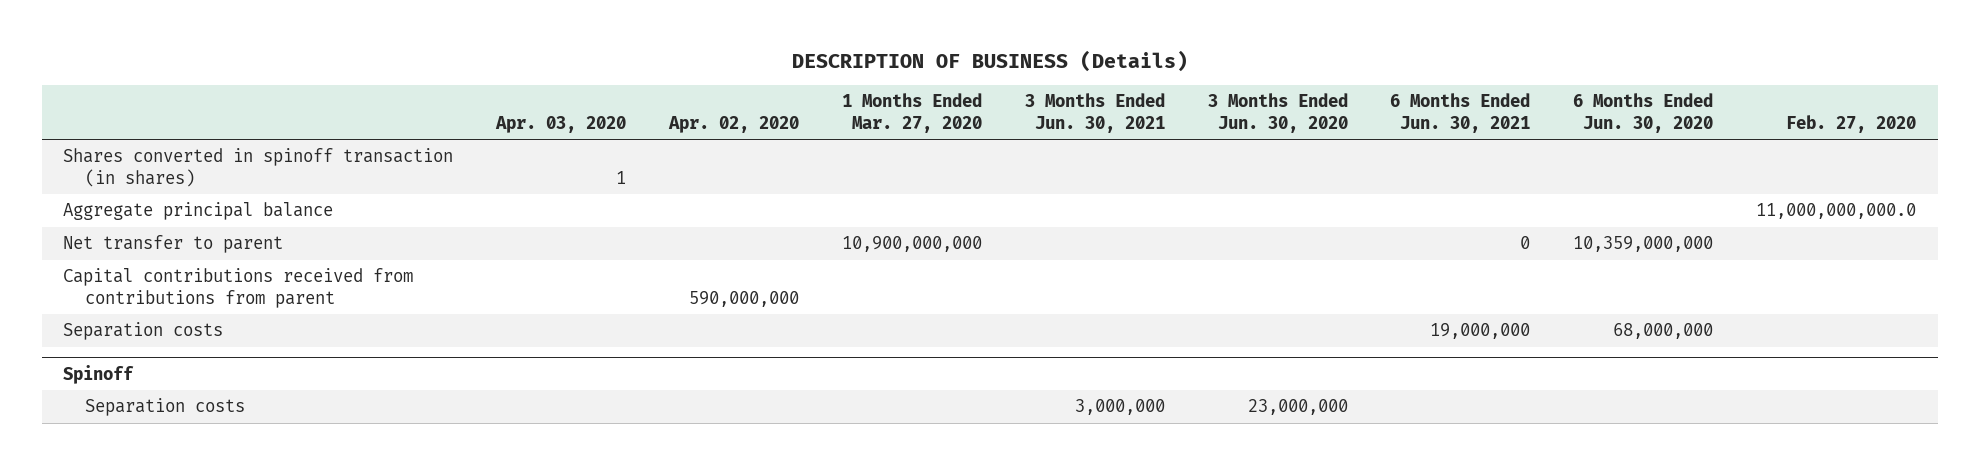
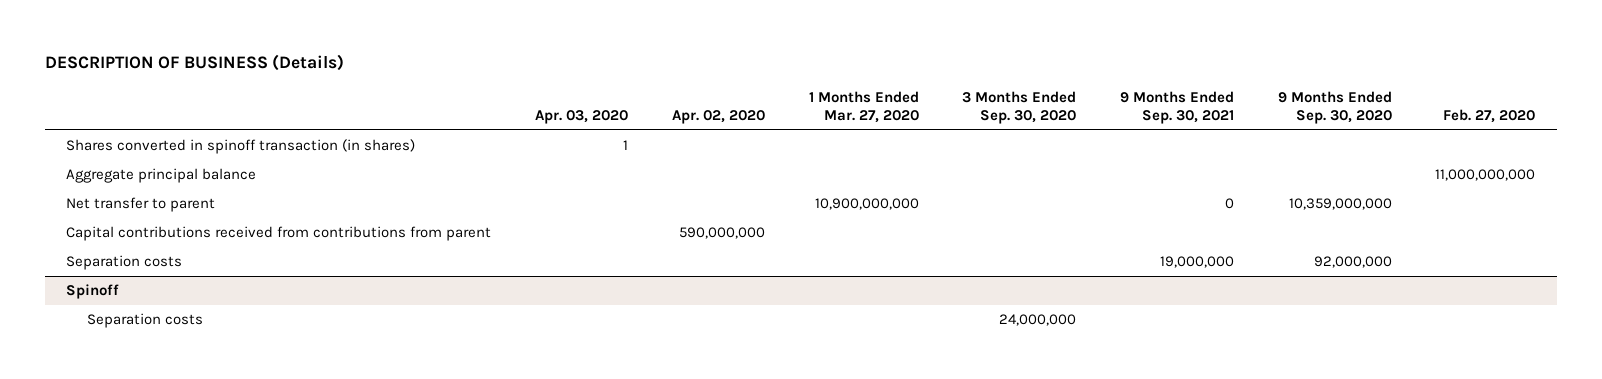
- | Apr. 03, 2020 | Apr. 02, 2020 | 1 Months Ended Mar. 27, 2020 | 3 Months Ended Jun. 30, 2021 | 3 Months Ended Jun. 30, 2020 | 6 Months Ended Jun. 30, 2021 | 6 Months Ended Jun. 30, 2020 | Feb. 27, 2020
+ | Apr. 03, 2020 | Apr. 02, 2020 | 1 Months Ended Mar. 27, 2020 | 3 Months Ended Sep. 30, 2020 | 9 Months Ended Sep. 30, 2021 | 9 Months Ended Sep. 30, 2020 | Feb. 27, 2020
- Aggregate principal balance | | | | | | | | 11,000,000,000.0
+ Aggregate principal balance | | | | | | | 11,000,000,000

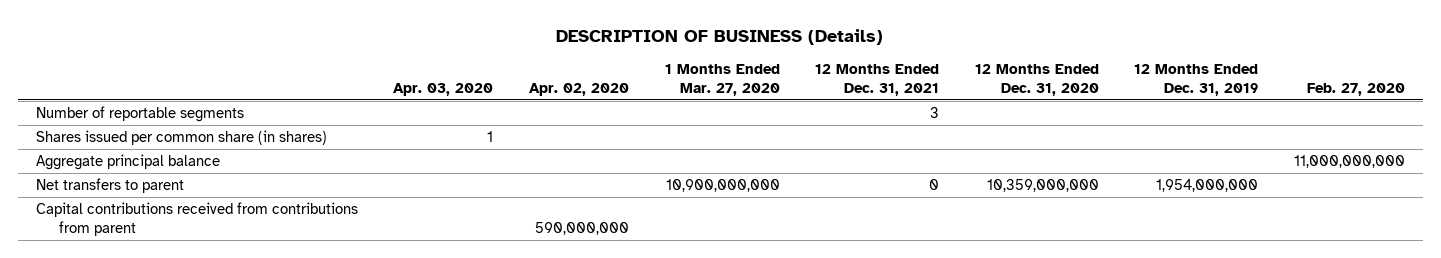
- | Apr. 03, 2020 | Apr. 02, 2020 | 1 Months Ended Mar. 27, 2020 | 3 Months Ended Sep. 30, 2020 | 9 Months Ended Sep. 30, 2021 | 9 Months Ended Sep. 30, 2020 | Feb. 27, 2020
+ | Apr. 03, 2020 | Apr. 02, 2020 | 1 Months Ended Mar. 27, 2020 | 12 Months Ended Dec. 31, 2021 | 12 Months Ended Dec. 31, 2020 | 12 Months Ended Dec. 31, 2019 | Feb. 27, 2020
- Shares converted in spinoff transaction (in shares) | 1 | | | | | |
+ Number of reportable segments | | | | 3 | | |
+ Shares issued per common share (in shares) | 1 | | | | | |
- Net transfer to parent | | | 10,900,000,000 | | 0 | 10,359,000,000 |
+ Net transfers to parent | | | 10,900,000,000 | 0 | 10,359,000,000 | 1,954,000,000 |
- Separation costs | | | | | 19,000,000 | 92,000,000 |
- Spinoff
- Separation costs | | | | 24,000,000 | | |

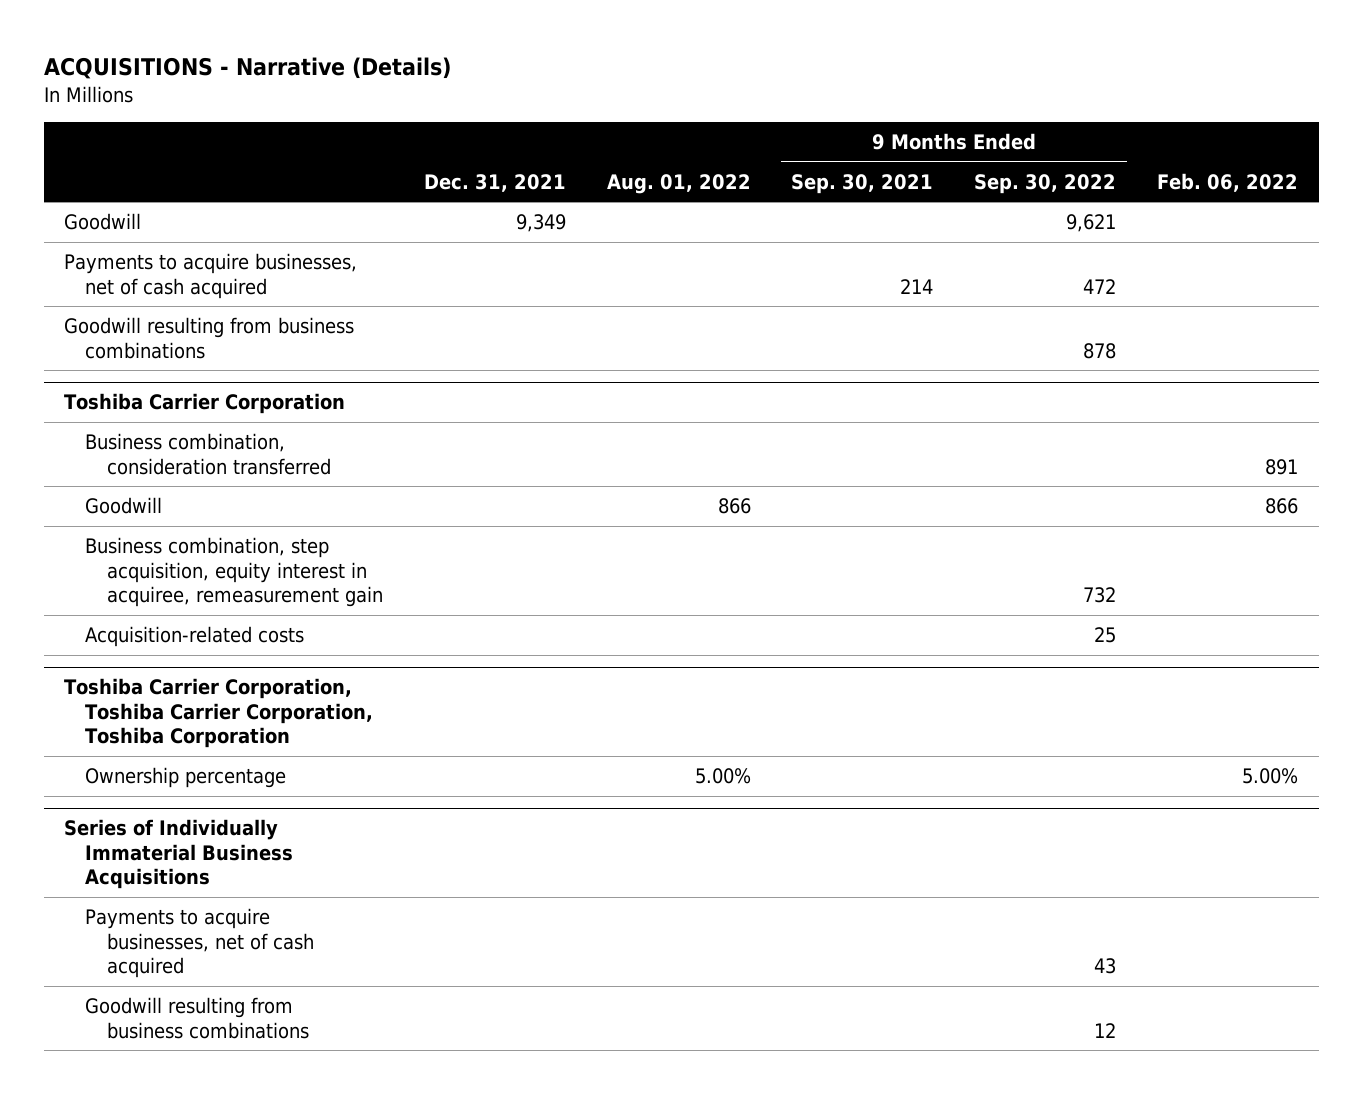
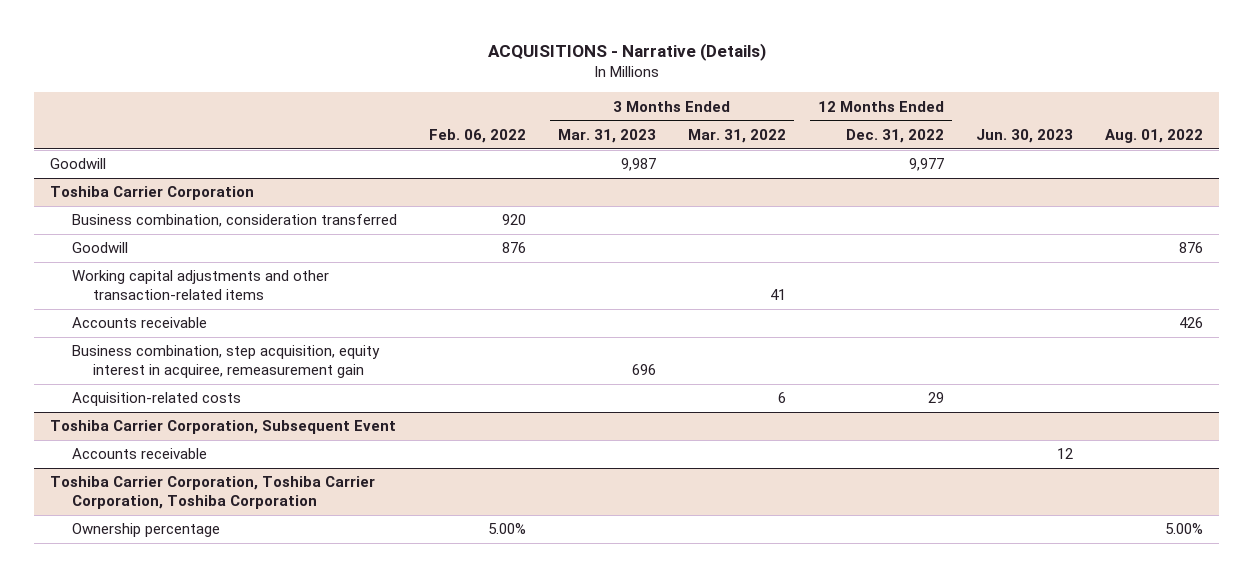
- | Dec. 31, 2021 | Aug. 01, 2022 | 9 Months Ended Sep. 30, 2021 | 9 Months Ended Sep. 30, 2022 | Feb. 06, 2022
+ | Feb. 06, 2022 | 3 Months Ended Mar. 31, 2023 | 3 Months Ended Mar. 31, 2022 | 12 Months Ended Dec. 31, 2022 | Jun. 30, 2023 | Aug. 01, 2022
- Payments to acquire businesses, net of cash acquired | | | 214 | 472 |
- Goodwill resulting from business combinations | | | | 878 |
@ Toshiba Carrier Corporation
- Business combination, consideration transferred | | | | | 891
- Goodwill | | 866 | | | 866
+ Business combination, consideration transferred | 920 | | | | |
+ Goodwill | 876 | | | | | 876
+ Working capital adjustments and other transaction-related items | | | 41 | | |
+ Accounts receivable | | | | | | 426
+ Toshiba Carrier Corporation, Subsequent Event
+ Accounts receivable | | | | | 12 |
- Series of Individually Immaterial Business Acquisitions
- Payments to acquire businesses, net of cash acquired | | | | 43 |
- Goodwill resulting from business combinations | | | | 12 |

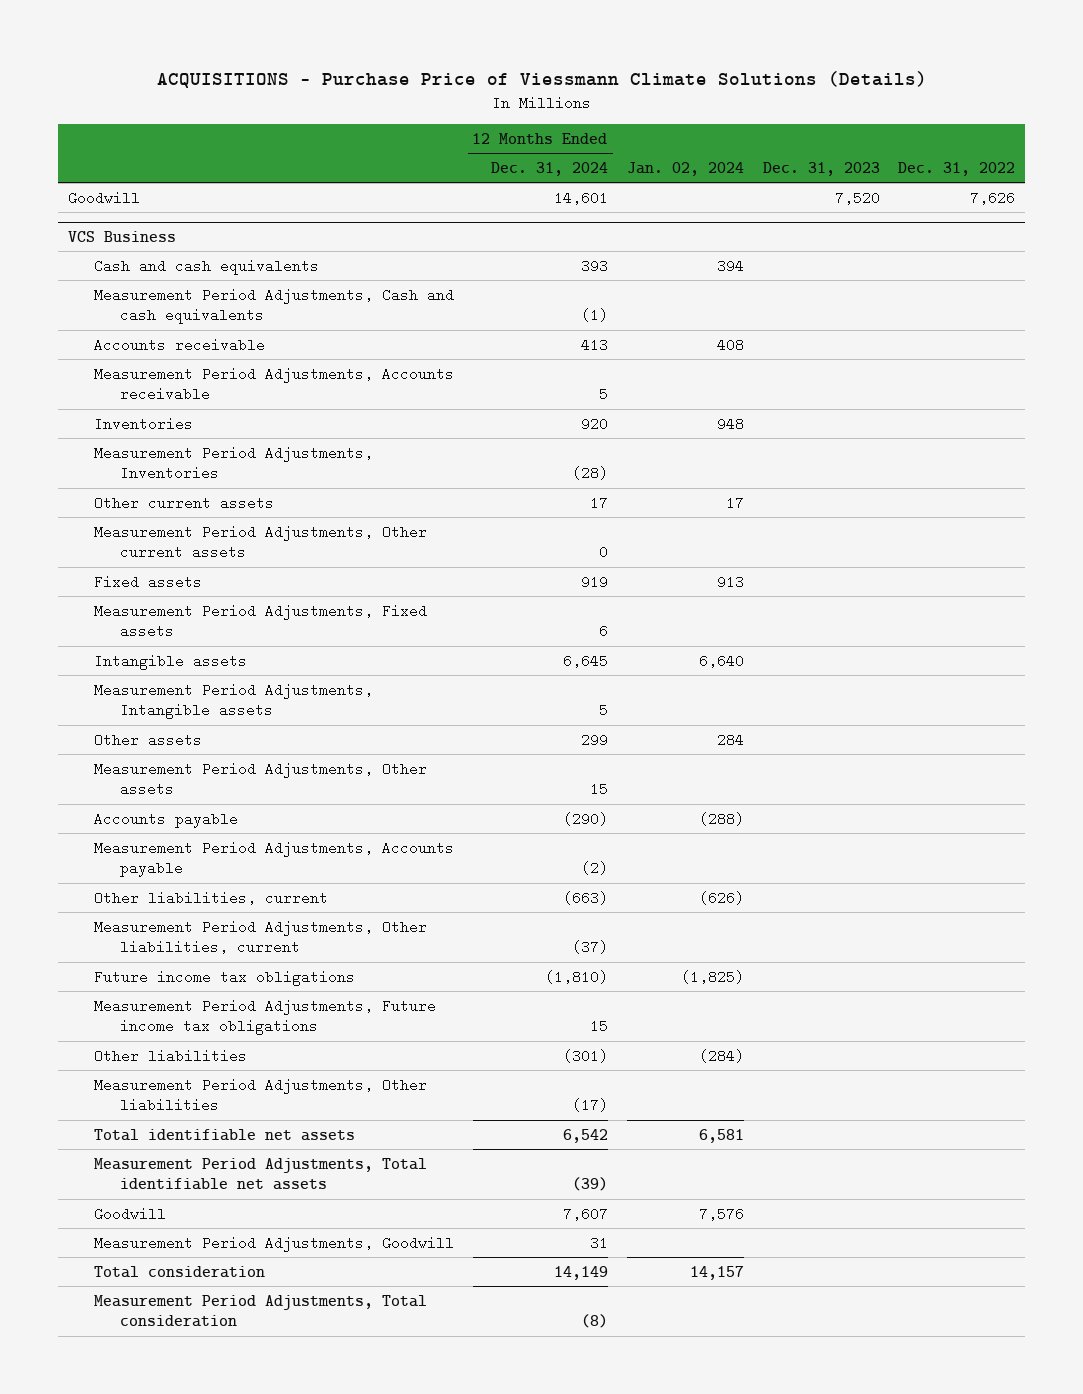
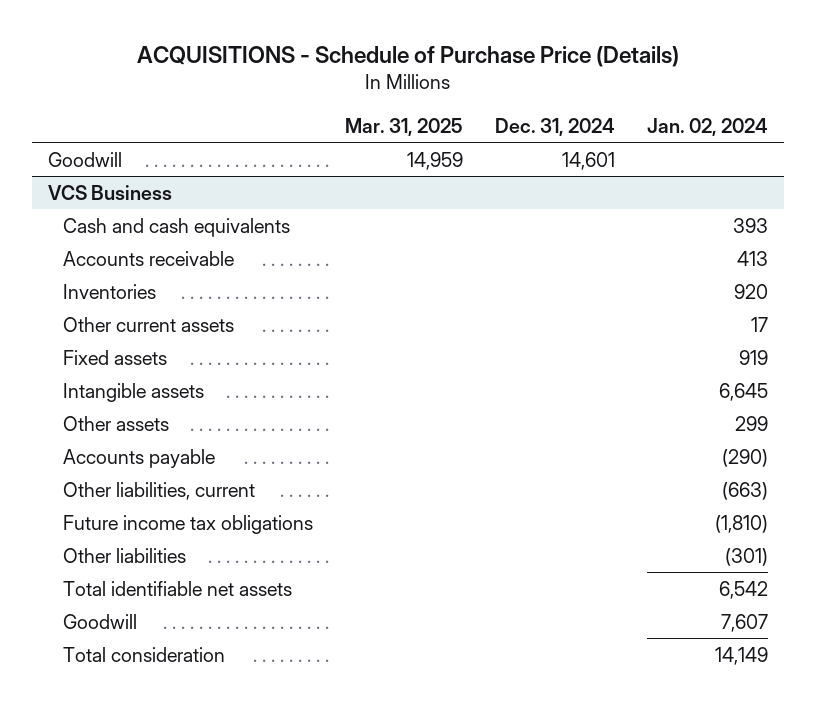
- ACQUISITIONS - Purchase Price of Viessmann Climate Solutions (Details)
+ ACQUISITIONS - Schedule of Purchase Price (Details)
- | 12 Months Ended Dec. 31, 2024 | Jan. 02, 2024 | Dec. 31, 2023 | Dec. 31, 2022
+ | Mar. 31, 2025 | Dec. 31, 2024 | Jan. 02, 2024
@ VCS Business
- Cash and cash equivalents | 393 | 394 | |
- Measurement Period Adjustments, Cash and cash equivalents | (1) | | |
- Accounts receivable | 413 | 408 | |
- Measurement Period Adjustments, Accounts receivable | 5 | | |
- Inventories | 920 | 948 | |
- Measurement Period Adjustments, Inventories | (28) | | |
+ Cash and cash equivalents | | | 393
+ Accounts receivable | | | 413
+ Inventories | | | 920
- Measurement Period Adjustments, Other current assets | 0 | | |
- Fixed assets | 919 | 913 | |
- Measurement Period Adjustments, Fixed assets | 6 | | |
- Intangible assets | 6,645 | 6,640 | |
- Measurement Period Adjustments, Intangible assets | 5 | | |
- Other assets | 299 | 284 | |
- Measurement Period Adjustments, Other assets | 15 | | |
- Accounts payable | (290) | (288) | |
- Measurement Period Adjustments, Accounts payable | (2) | | |
- Other liabilities, current | (663) | (626) | |
- Measurement Period Adjustments, Other liabilities, current | (37) | | |
- Future income tax obligations | (1,810) | (1,825) | |
- Measurement Period Adjustments, Future income tax obligations | 15 | | |
- Other liabilities | (301) | (284) | |
- Measurement Period Adjustments, Other liabilities | (17) | | |
- Total identifiable net assets | 6,542 | 6,581 | |
- Measurement Period Adjustments, Total identifiable net assets | (39) | | |
- Goodwill | 7,607 | 7,576 | |
- Measurement Period Adjustments, Goodwill | 31 | | |
- Total consideration | 14,149 | 14,157 | |
- Measurement Period Adjustments, Total consideration | (8) | | |
+ Fixed assets | | | 919
+ Intangible assets | | | 6,645
+ Other assets | | | 299
+ Accounts payable | | | (290)
+ Other liabilities, current | | | (663)
+ Future income tax obligations | | | (1,810)
+ Other liabilities | | | (301)
+ Total identifiable net assets | | | 6,542
+ Goodwill | | | 7,607
+ Total consideration | | | 14,149

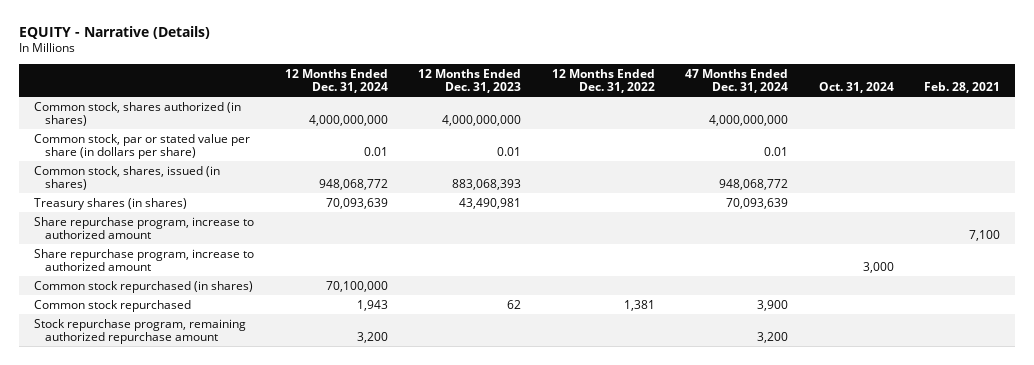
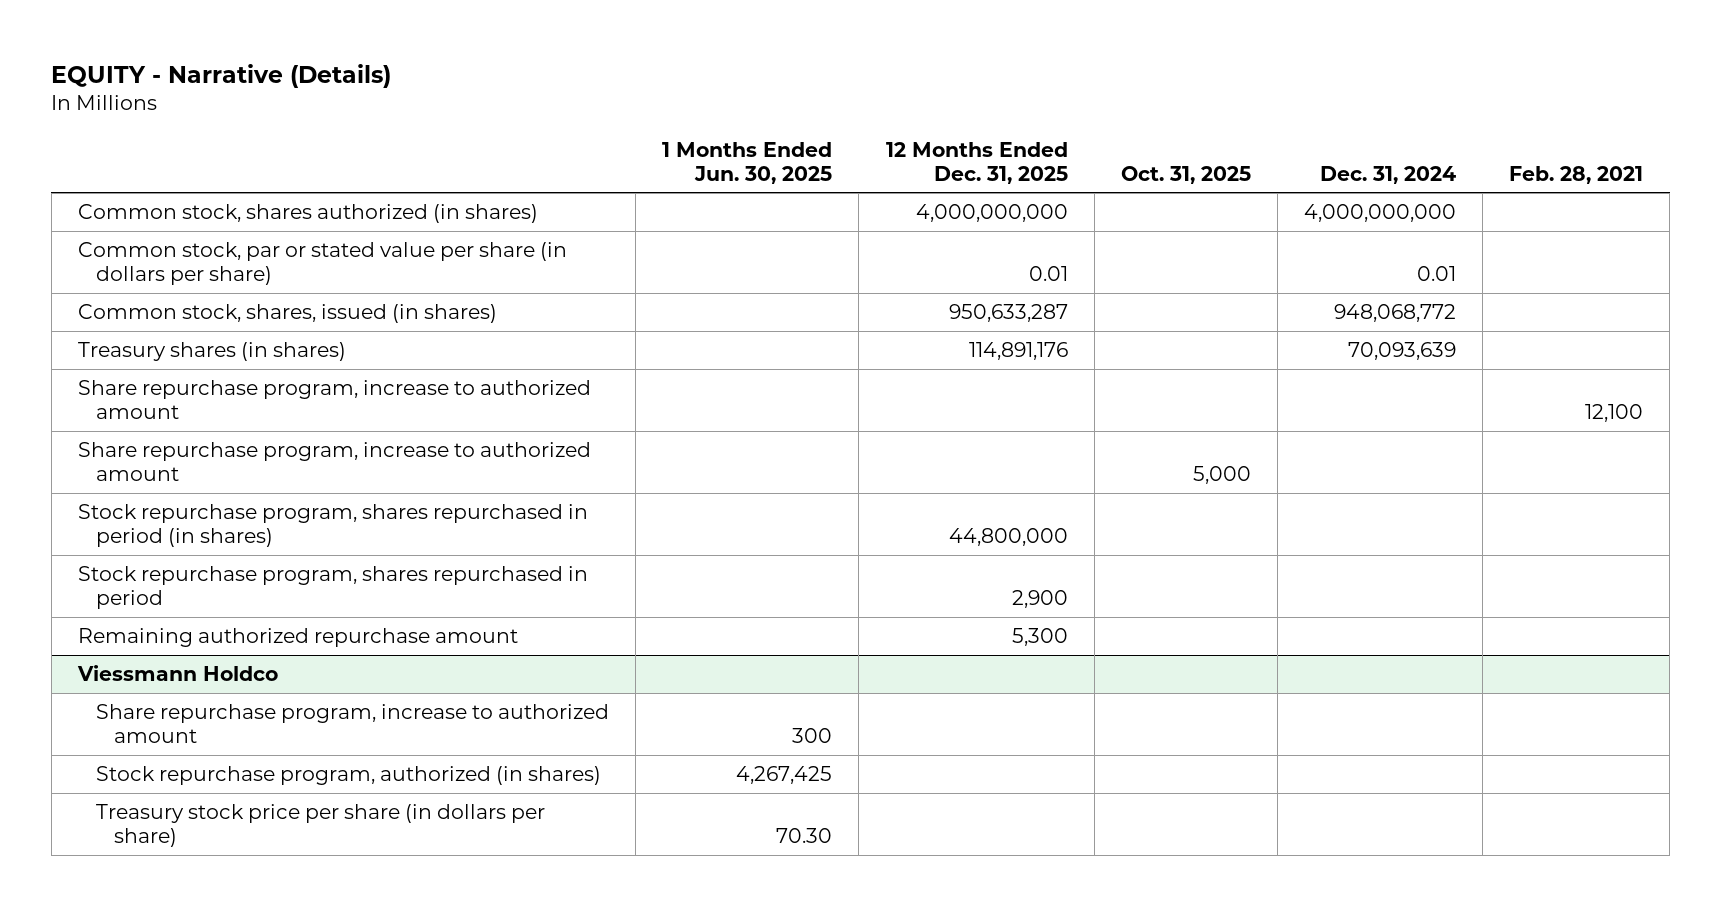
- | 12 Months Ended Dec. 31, 2024 | 12 Months Ended Dec. 31, 2023 | 12 Months Ended Dec. 31, 2022 | 47 Months Ended Dec. 31, 2024 | Oct. 31, 2024 | Feb. 28, 2021
+ | 1 Months Ended Jun. 30, 2025 | 12 Months Ended Dec. 31, 2025 | Oct. 31, 2025 | Dec. 31, 2024 | Feb. 28, 2021
- Share repurchase program, increase to authorized amount | | | | | | 7,100
+ Share repurchase program, increase to authorized amount | | | | | 12,100
- Common stock repurchased (in shares) | 70,100,000 | | | | |
- Common stock repurchased | 1,943 | 62 | 1,381 | 3,900 | |
- Stock repurchase program, remaining authorized repurchase amount | 3,200 | | | 3,200 | |
+ Stock repurchase program, shares repurchased in period (in shares) | | 44,800,000 | | |
+ Stock repurchase program, shares repurchased in period | | 2,900 | | |
+ Remaining authorized repurchase amount | | 5,300 | | |
+ Viessmann Holdco
+ Share repurchase program, increase to authorized amount | 300 | | | |
+ Stock repurchase program, authorized (in shares) | 4,267,425 | | | |
+ Treasury stock price per share (in dollars per share) | 70.30 | | | |

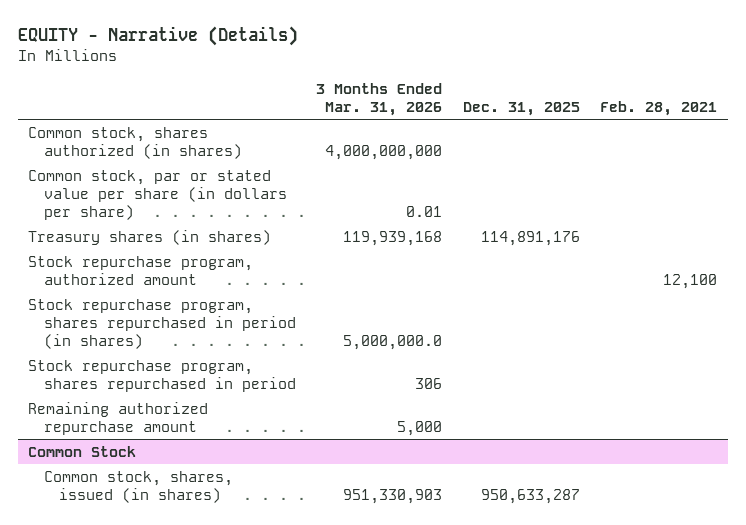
- | 1 Months Ended Jun. 30, 2025 | 12 Months Ended Dec. 31, 2025 | Oct. 31, 2025 | Dec. 31, 2024 | Feb. 28, 2021
+ | 3 Months Ended Mar. 31, 2026 | Dec. 31, 2025 | Feb. 28, 2021
- Common stock, shares, issued (in shares) | | 950,633,287 | | 948,068,772 |
- Share repurchase program, increase to authorized amount | | | | | 12,100
- Share repurchase program, increase to authorized amount | | | 5,000 | |
+ Stock repurchase program, authorized amount | | | 12,100
- Viessmann Holdco
- Share repurchase program, increase to authorized amount | 300 | | | |
- Stock repurchase program, authorized (in shares) | 4,267,425 | | | |
- Treasury stock price per share (in dollars per share) | 70.30 | | | |
+ Common Stock
+ Common stock, shares, issued (in shares) | 951,330,903 | 950,633,287 |

